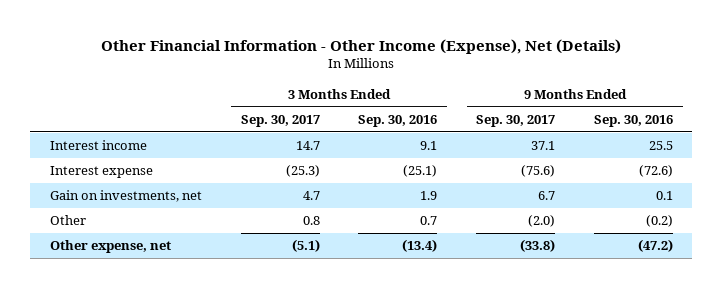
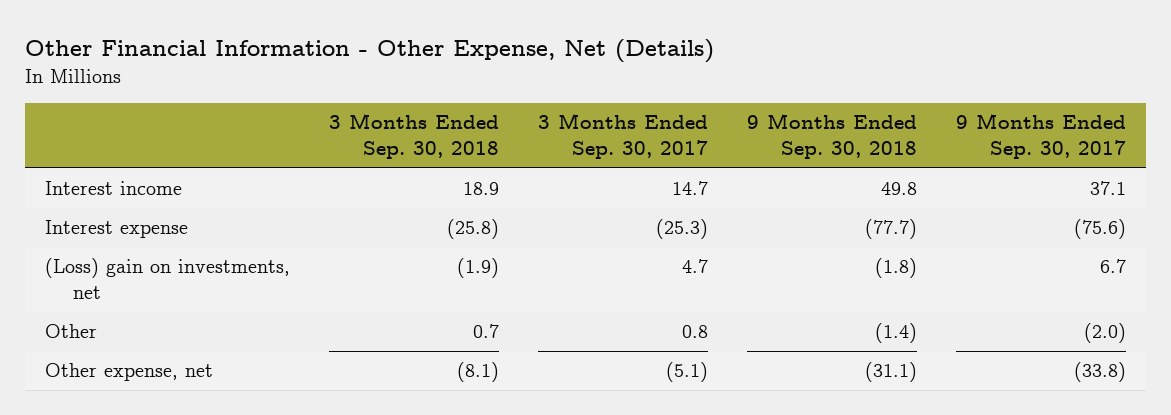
- Other Financial Information - Other Income (Expense), Net (Details)
+ Other Financial Information - Other Expense, Net (Details)
- | 3 Months Ended Sep. 30, 2017 | 3 Months Ended Sep. 30, 2016 | 9 Months Ended Sep. 30, 2017 | 9 Months Ended Sep. 30, 2016
+ | 3 Months Ended Sep. 30, 2018 | 3 Months Ended Sep. 30, 2017 | 9 Months Ended Sep. 30, 2018 | 9 Months Ended Sep. 30, 2017
- Gain on investments, net | 4.7 | 1.9 | 6.7 | 0.1
+ (Loss) gain on investments, net | (1.9) | 4.7 | (1.8) | 6.7

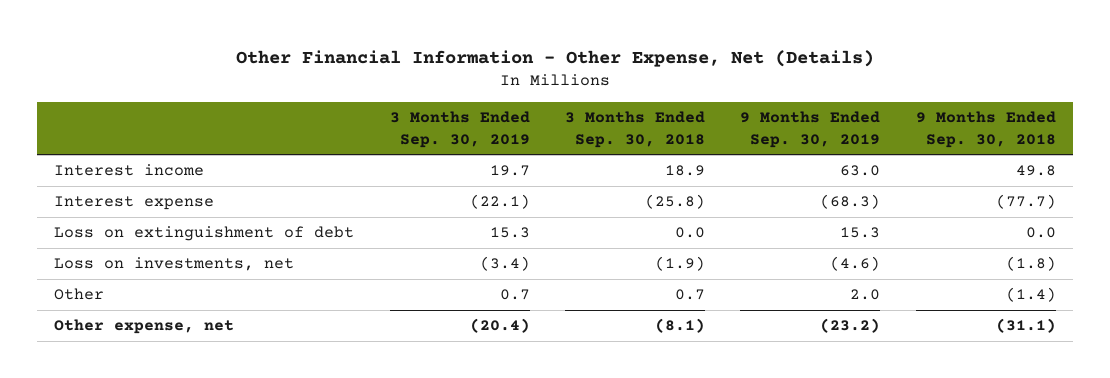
- | 3 Months Ended Sep. 30, 2018 | 3 Months Ended Sep. 30, 2017 | 9 Months Ended Sep. 30, 2018 | 9 Months Ended Sep. 30, 2017
+ | 3 Months Ended Sep. 30, 2019 | 3 Months Ended Sep. 30, 2018 | 9 Months Ended Sep. 30, 2019 | 9 Months Ended Sep. 30, 2018
- (Loss) gain on investments, net | (1.9) | 4.7 | (1.8) | 6.7
+ Loss on extinguishment of debt | 15.3 | 0.0 | 15.3 | 0.0
+ Loss on investments, net | (3.4) | (1.9) | (4.6) | (1.8)

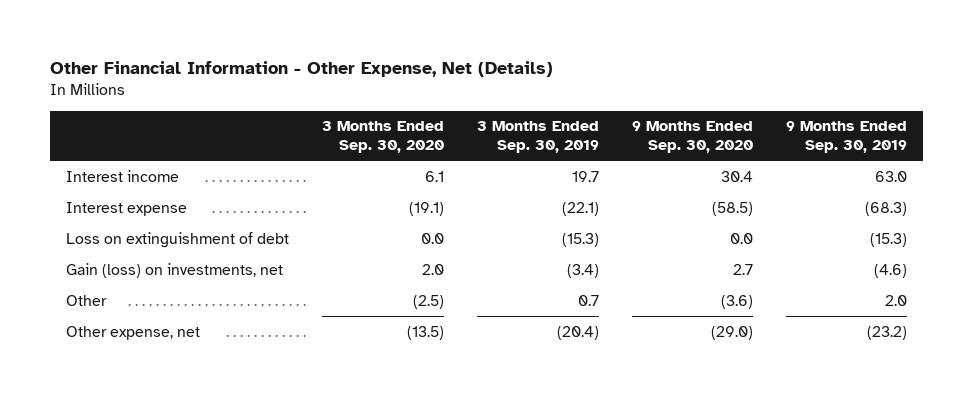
- | 3 Months Ended Sep. 30, 2019 | 3 Months Ended Sep. 30, 2018 | 9 Months Ended Sep. 30, 2019 | 9 Months Ended Sep. 30, 2018
+ | 3 Months Ended Sep. 30, 2020 | 3 Months Ended Sep. 30, 2019 | 9 Months Ended Sep. 30, 2020 | 9 Months Ended Sep. 30, 2019
- Loss on extinguishment of debt | 15.3 | 0.0 | 15.3 | 0.0
- Loss on investments, net | (3.4) | (1.9) | (4.6) | (1.8)
+ Loss on extinguishment of debt | 0.0 | (15.3) | 0.0 | (15.3)
+ Gain (loss) on investments, net | 2.0 | (3.4) | 2.7 | (4.6)

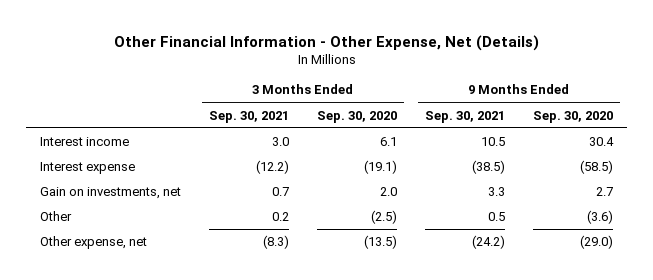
- | 3 Months Ended Sep. 30, 2020 | 3 Months Ended Sep. 30, 2019 | 9 Months Ended Sep. 30, 2020 | 9 Months Ended Sep. 30, 2019
+ | 3 Months Ended Sep. 30, 2021 | 3 Months Ended Sep. 30, 2020 | 9 Months Ended Sep. 30, 2021 | 9 Months Ended Sep. 30, 2020
- Loss on extinguishment of debt | 0.0 | (15.3) | 0.0 | (15.3)
- Gain (loss) on investments, net | 2.0 | (3.4) | 2.7 | (4.6)
+ Gain on investments, net | 0.7 | 2.0 | 3.3 | 2.7

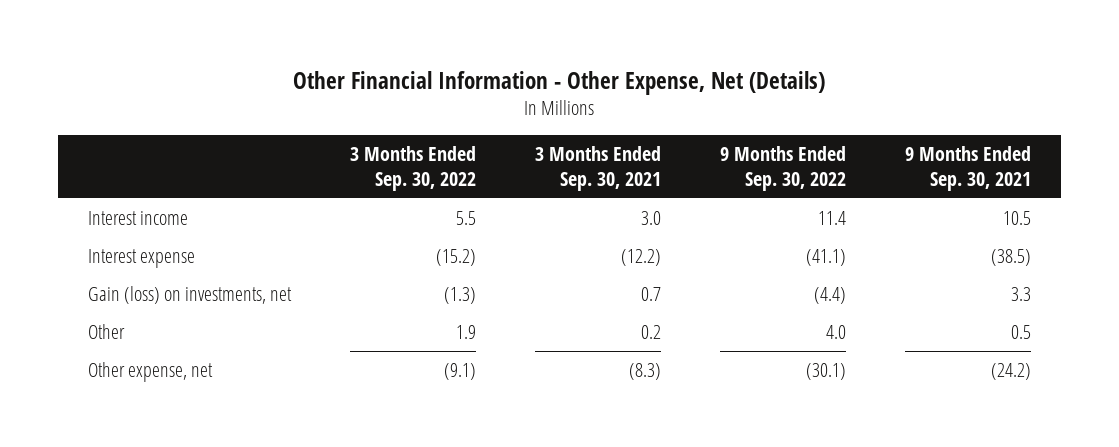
- | 3 Months Ended Sep. 30, 2021 | 3 Months Ended Sep. 30, 2020 | 9 Months Ended Sep. 30, 2021 | 9 Months Ended Sep. 30, 2020
+ | 3 Months Ended Sep. 30, 2022 | 3 Months Ended Sep. 30, 2021 | 9 Months Ended Sep. 30, 2022 | 9 Months Ended Sep. 30, 2021
- Gain on investments, net | 0.7 | 2.0 | 3.3 | 2.7
+ Gain (loss) on investments, net | (1.3) | 0.7 | (4.4) | 3.3

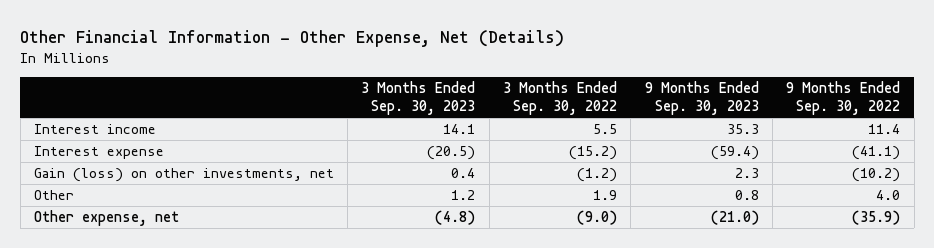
- | 3 Months Ended Sep. 30, 2022 | 3 Months Ended Sep. 30, 2021 | 9 Months Ended Sep. 30, 2022 | 9 Months Ended Sep. 30, 2021
+ | 3 Months Ended Sep. 30, 2023 | 3 Months Ended Sep. 30, 2022 | 9 Months Ended Sep. 30, 2023 | 9 Months Ended Sep. 30, 2022
- Gain (loss) on investments, net | (1.3) | 0.7 | (4.4) | 3.3
+ Gain (loss) on other investments, net | 0.4 | (1.2) | 2.3 | (10.2)
- Other expense, net | (9.1) | (8.3) | (30.1) | (24.2)
+ Other expense, net | (4.8) | (9.0) | (21.0) | (35.9)

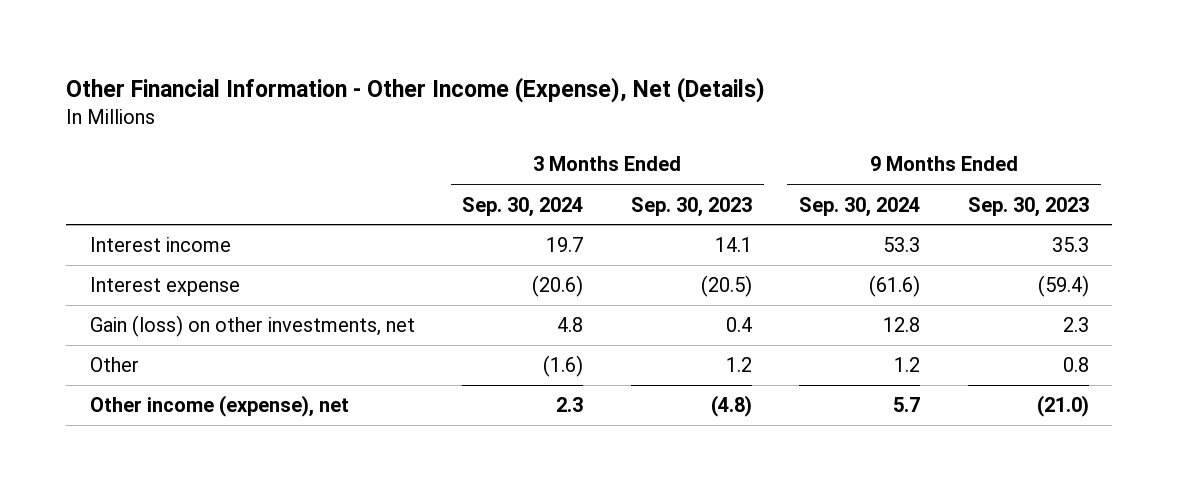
- Other Financial Information - Other Expense, Net (Details)
+ Other Financial Information - Other Income (Expense), Net (Details)
- | 3 Months Ended Sep. 30, 2023 | 3 Months Ended Sep. 30, 2022 | 9 Months Ended Sep. 30, 2023 | 9 Months Ended Sep. 30, 2022
+ | 3 Months Ended Sep. 30, 2024 | 3 Months Ended Sep. 30, 2023 | 9 Months Ended Sep. 30, 2024 | 9 Months Ended Sep. 30, 2023
- Other expense, net | (4.8) | (9.0) | (21.0) | (35.9)
+ Other income (expense), net | 2.3 | (4.8) | 5.7 | (21.0)

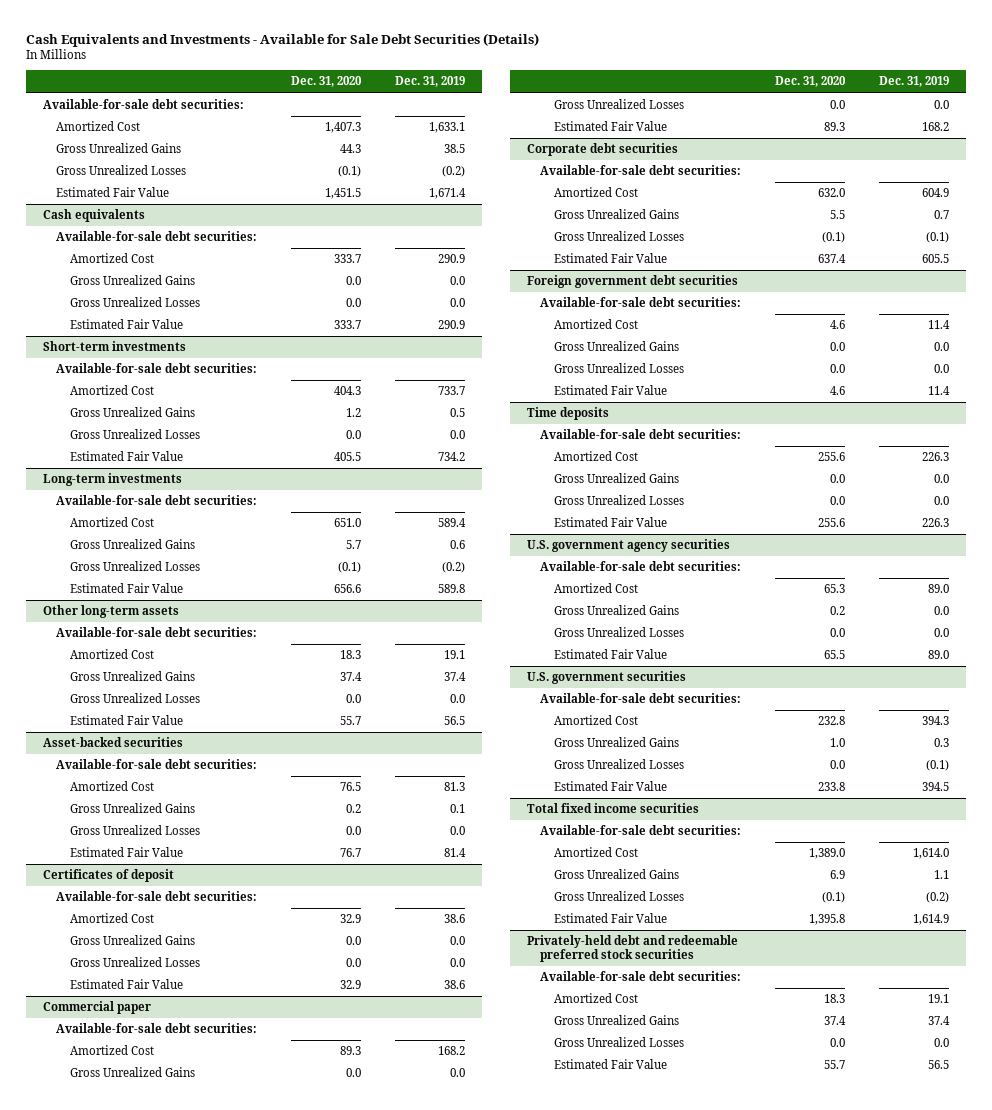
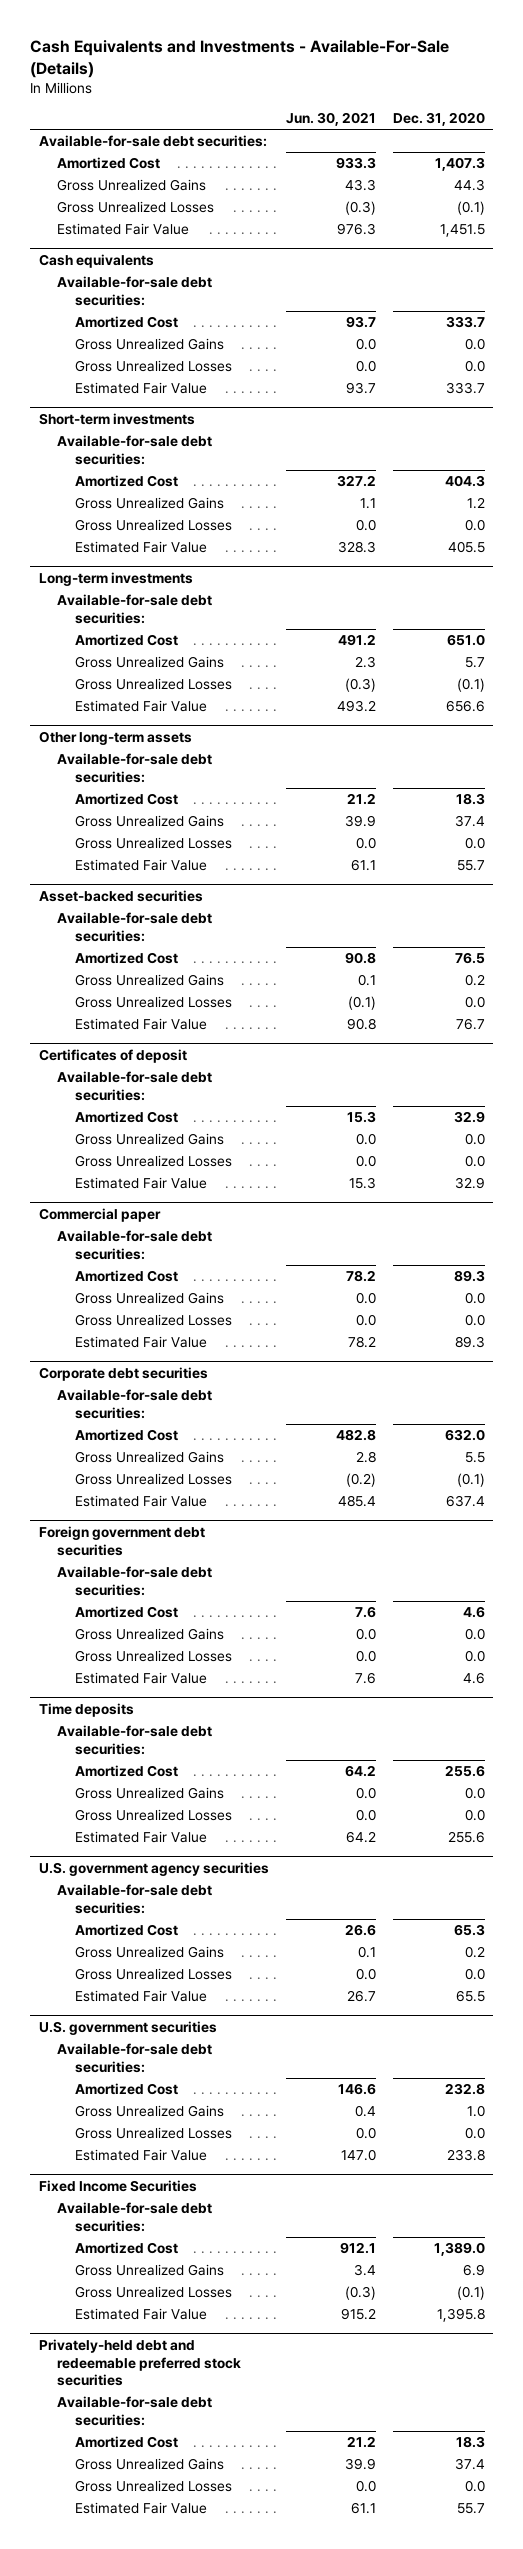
- Cash Equivalents and Investments - Available for Sale Debt Securities (Details)
+ Cash Equivalents and Investments - Available-For-Sale (Details)
- | Dec. 31, 2020 | Dec. 31, 2019
+ | Jun. 30, 2021 | Dec. 31, 2020
- Total fixed income securities
+ Fixed Income Securities

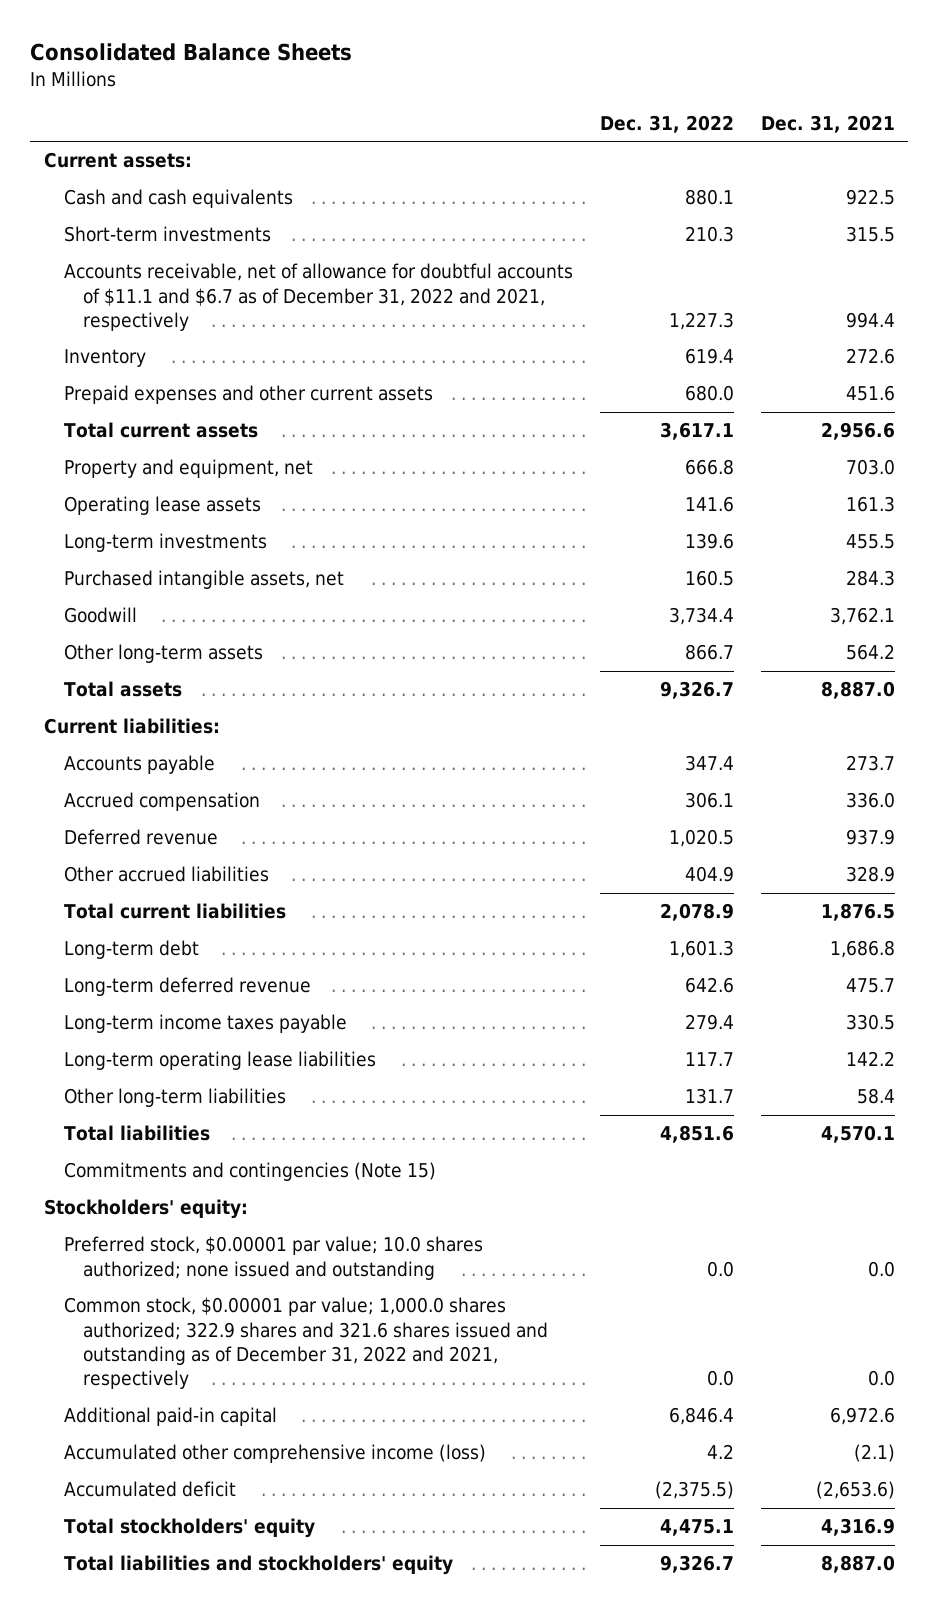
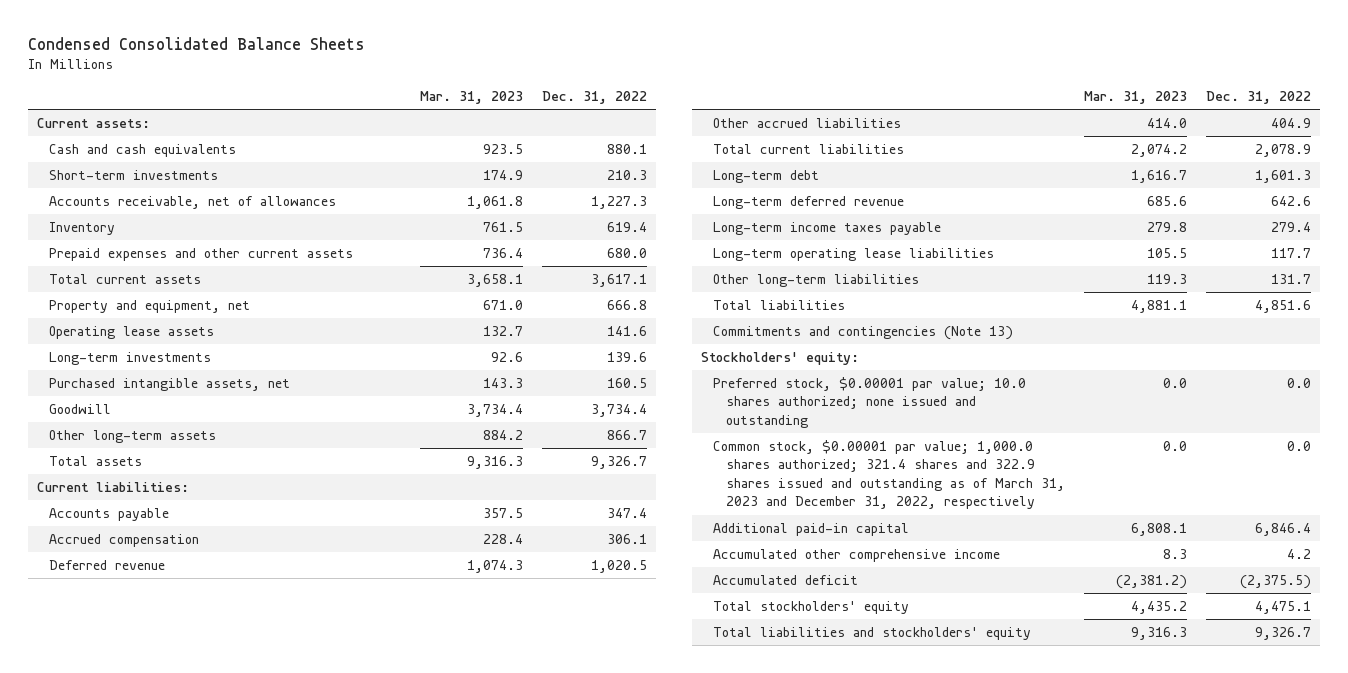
- Consolidated Balance Sheets
+ Condensed Consolidated Balance Sheets
- | Dec. 31, 2022 | Dec. 31, 2021
+ | Mar. 31, 2023 | Dec. 31, 2022
- Accounts receivable, net of allowance for doubtful accounts of $11.1 and $6.7 as of December 31, 2022 and 2021, respectively | 1,227.3 | 994.4
+ Accounts receivable, net of allowances | 1,061.8 | 1,227.3
- Commitments and contingencies (Note 15)
+ Commitments and contingencies (Note 13)
- Common stock, $0.00001 par value; 1,000.0 shares authorized; 322.9 shares and 321.6 shares issued and outstanding as of December 31, 2022 and 2021, respectively | 0.0 | 0.0
+ Common stock, $0.00001 par value; 1,000.0 shares authorized; 321.4 shares and 322.9 shares issued and outstanding as of March 31, 2023 and December 31, 2022, respectively | 0.0 | 0.0
- Accumulated other comprehensive income (loss) | 4.2 | (2.1)
+ Accumulated other comprehensive income | 8.3 | 4.2

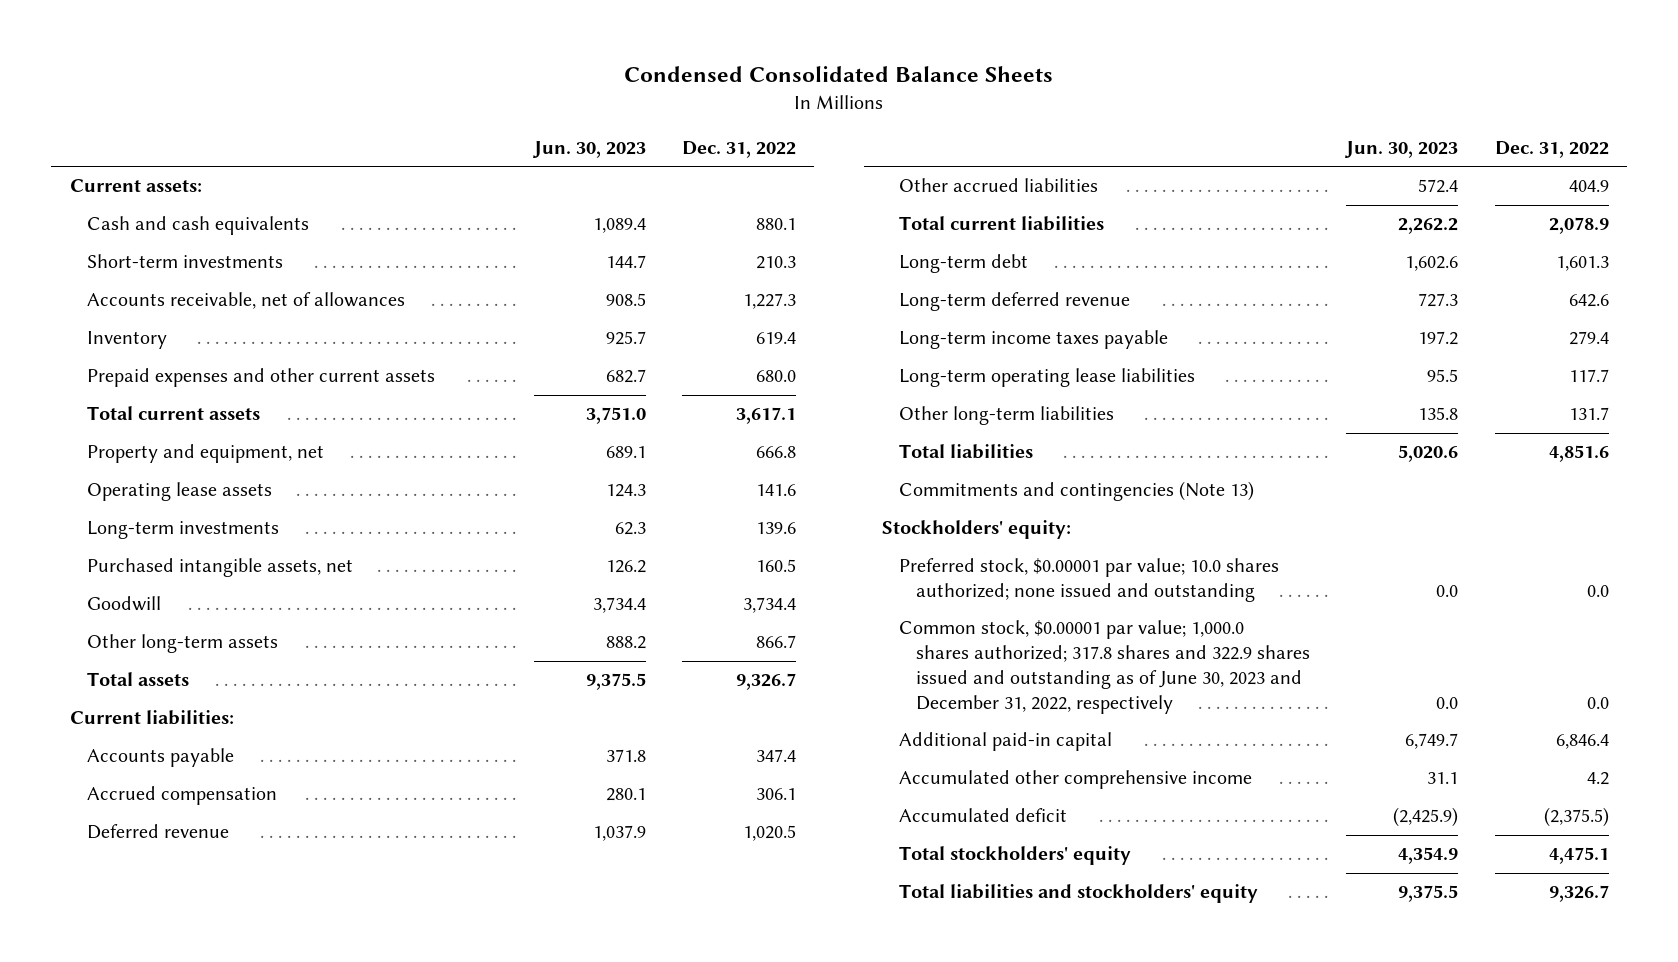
- | Mar. 31, 2023 | Dec. 31, 2022
+ | Jun. 30, 2023 | Dec. 31, 2022
- Common stock, $0.00001 par value; 1,000.0 shares authorized; 321.4 shares and 322.9 shares issued and outstanding as of March 31, 2023 and December 31, 2022, respectively | 0.0 | 0.0
+ Common stock, $0.00001 par value; 1,000.0 shares authorized; 317.8 shares and 322.9 shares issued and outstanding as of June 30, 2023 and December 31, 2022, respectively | 0.0 | 0.0

